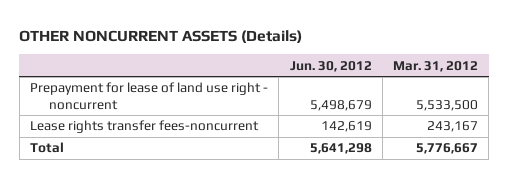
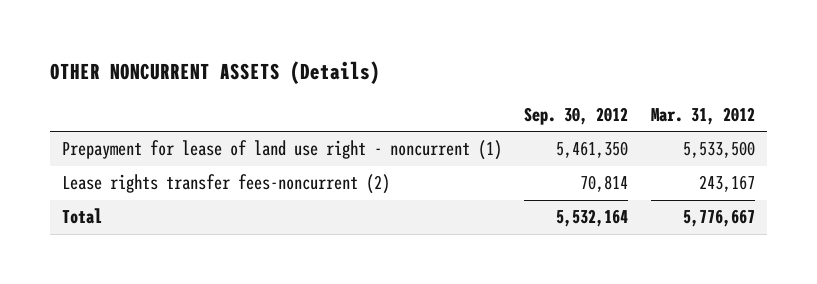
- | Jun. 30, 2012 | Mar. 31, 2012
+ | Sep. 30, 2012 | Mar. 31, 2012
- Prepayment for lease of land use right - noncurrent | 5,498,679 | 5,533,500
- Lease rights transfer fees-noncurrent | 142,619 | 243,167
+ Prepayment for lease of land use right - noncurrent (1) | 5,461,350 | 5,533,500
+ Lease rights transfer fees-noncurrent (2) | 70,814 | 243,167

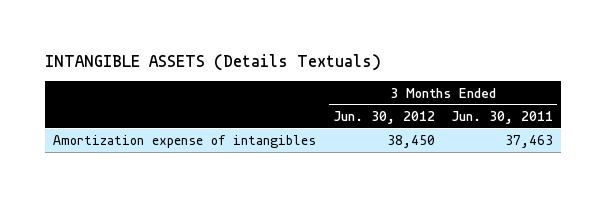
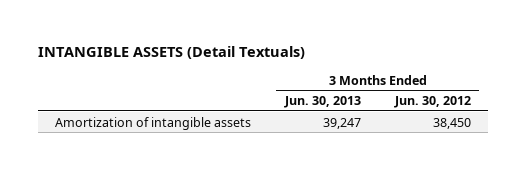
- INTANGIBLE ASSETS (Details Textuals)
+ INTANGIBLE ASSETS (Detail Textuals)
- | 3 Months Ended Jun. 30, 2012 | 3 Months Ended Jun. 30, 2011
+ | 3 Months Ended Jun. 30, 2013 | 3 Months Ended Jun. 30, 2012
- Amortization expense of intangibles | 38,450 | 37,463
+ Amortization of intangible assets | 39,247 | 38,450

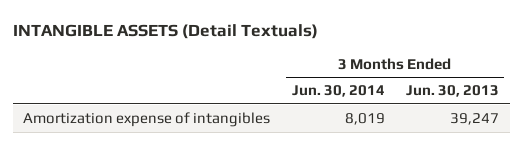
- | 3 Months Ended Jun. 30, 2013 | 3 Months Ended Jun. 30, 2012
+ | 3 Months Ended Jun. 30, 2014 | 3 Months Ended Jun. 30, 2013
- Amortization of intangible assets | 39,247 | 38,450
+ Amortization expense of intangibles | 8,019 | 39,247

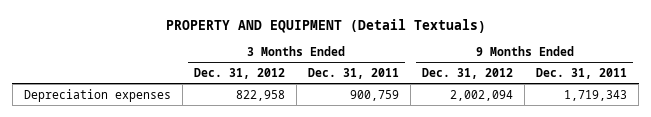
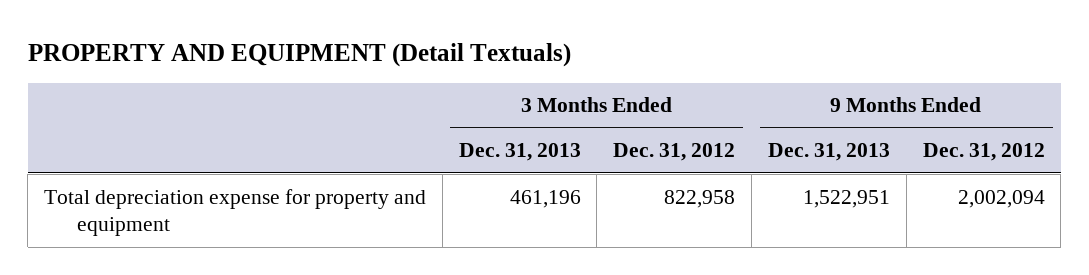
- | 3 Months Ended Dec. 31, 2012 | 3 Months Ended Dec. 31, 2011 | 9 Months Ended Dec. 31, 2012 | 9 Months Ended Dec. 31, 2011
+ | 3 Months Ended Dec. 31, 2013 | 3 Months Ended Dec. 31, 2012 | 9 Months Ended Dec. 31, 2013 | 9 Months Ended Dec. 31, 2012
- Depreciation expenses | 822,958 | 900,759 | 2,002,094 | 1,719,343
+ Total depreciation expense for property and equipment | 461,196 | 822,958 | 1,522,951 | 2,002,094

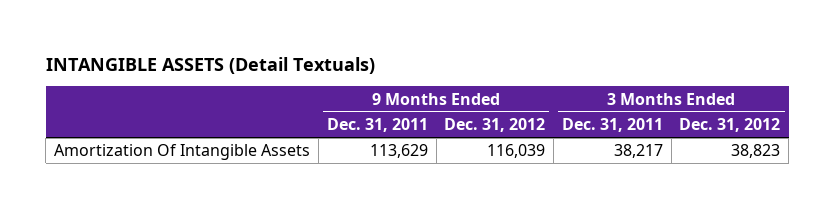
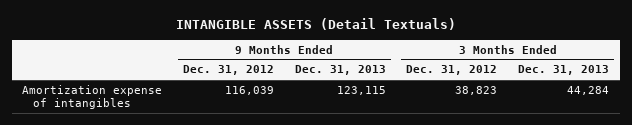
- | 9 Months Ended Dec. 31, 2011 | 9 Months Ended Dec. 31, 2012 | 3 Months Ended Dec. 31, 2011 | 3 Months Ended Dec. 31, 2012
+ | 9 Months Ended Dec. 31, 2012 | 9 Months Ended Dec. 31, 2013 | 3 Months Ended Dec. 31, 2012 | 3 Months Ended Dec. 31, 2013
- Amortization Of Intangible Assets | 113,629 | 116,039 | 38,217 | 38,823
+ Amortization expense of intangibles | 116,039 | 123,115 | 38,823 | 44,284

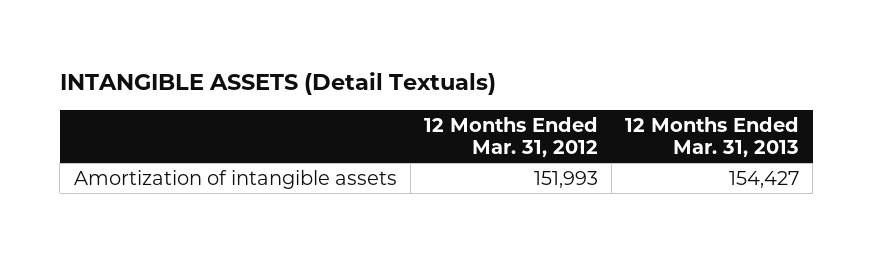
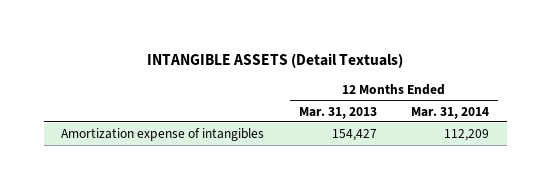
- | 12 Months Ended Mar. 31, 2012 | 12 Months Ended Mar. 31, 2013
+ | 12 Months Ended Mar. 31, 2013 | 12 Months Ended Mar. 31, 2014
- Amortization of intangible assets | 151,993 | 154,427
+ Amortization expense of intangibles | 154,427 | 112,209

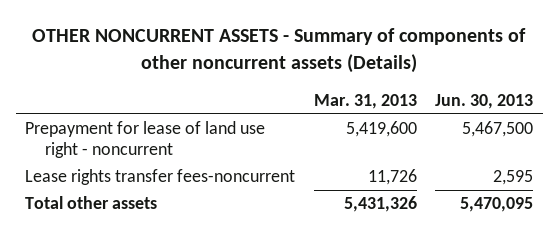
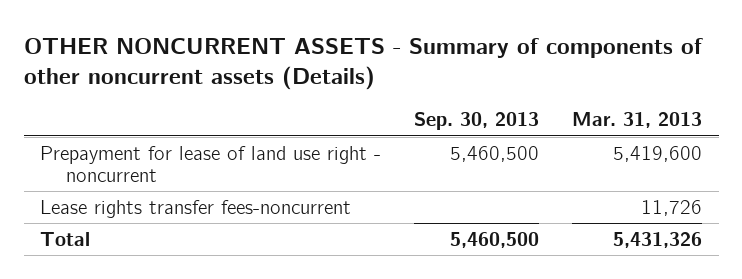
- | Mar. 31, 2013 | Jun. 30, 2013
+ | Sep. 30, 2013 | Mar. 31, 2013
- Total other assets | 5,431,326 | 5,470,095
+ Total | 5,460,500 | 5,431,326

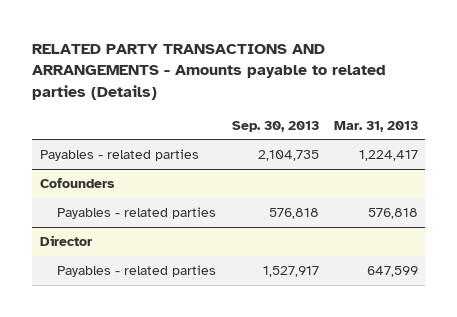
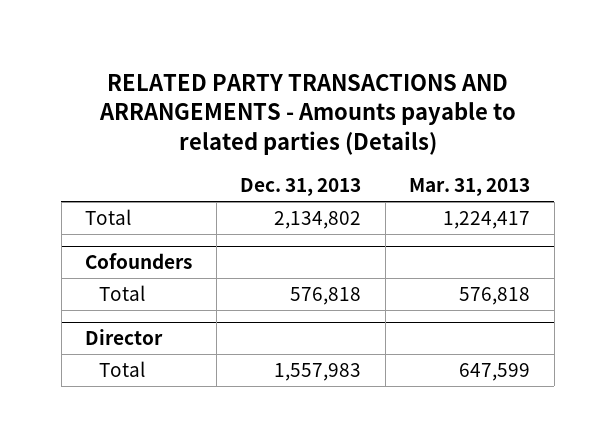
- | Sep. 30, 2013 | Mar. 31, 2013
+ | Dec. 31, 2013 | Mar. 31, 2013
- Payables - related parties | 2,104,735 | 1,224,417
+ Total | 2,134,802 | 1,224,417
@ Cofounders
- Payables - related parties | 576,818 | 576,818
+ Total | 576,818 | 576,818
@ Director
- Payables - related parties | 1,527,917 | 647,599
+ Total | 1,557,983 | 647,599

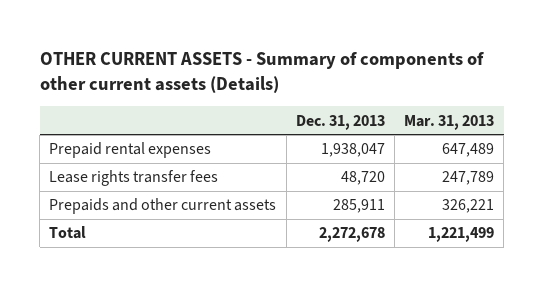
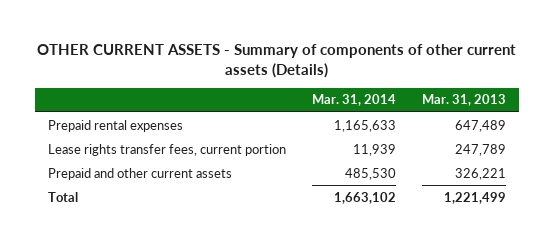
- | Dec. 31, 2013 | Mar. 31, 2013
+ | Mar. 31, 2014 | Mar. 31, 2013
- Lease rights transfer fees | 48,720 | 247,789
- Prepaids and other current assets | 285,911 | 326,221
+ Lease rights transfer fees, current portion | 11,939 | 247,789
+ Prepaid and other current assets | 485,530 | 326,221

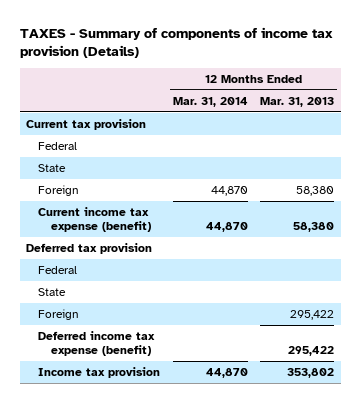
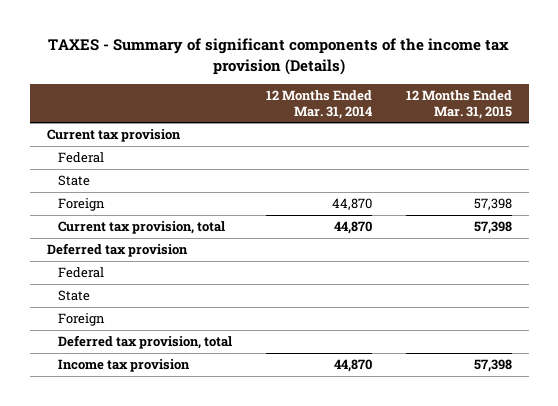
- TAXES - Summary of components of income tax provision (Details)
+ TAXES - Summary of significant components of the income tax provision (Details)
- | 12 Months Ended Mar. 31, 2014 | 12 Months Ended Mar. 31, 2013
+ | 12 Months Ended Mar. 31, 2014 | 12 Months Ended Mar. 31, 2015
- Current income tax expense (benefit) | 44,870 | 58,380
+ Current tax provision, total | 44,870 | 57,398
- Deferred income tax expense (benefit) | | 295,422
+ Deferred tax provision, total

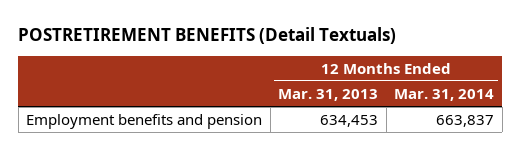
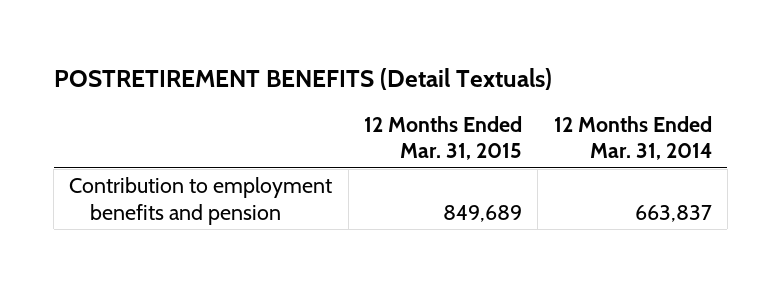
- | 12 Months Ended Mar. 31, 2013 | 12 Months Ended Mar. 31, 2014
+ | 12 Months Ended Mar. 31, 2015 | 12 Months Ended Mar. 31, 2014
- Employment benefits and pension | 634,453 | 663,837
+ Contribution to employment benefits and pension | 849,689 | 663,837

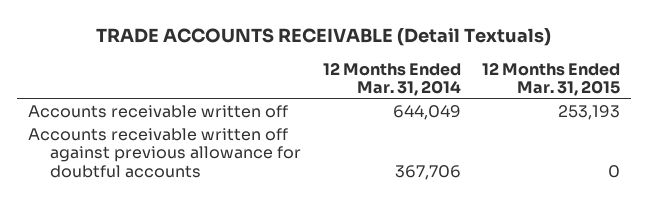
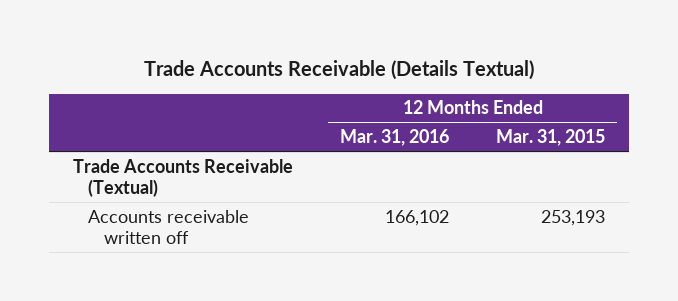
- TRADE ACCOUNTS RECEIVABLE (Detail Textuals)
+ Trade Accounts Receivable (Details Textual)
- | 12 Months Ended Mar. 31, 2014 | 12 Months Ended Mar. 31, 2015
+ | 12 Months Ended Mar. 31, 2016 | 12 Months Ended Mar. 31, 2015
+ Trade Accounts Receivable (Textual)
- Accounts receivable written off against previous allowance for doubtful accounts | 367,706 | 0

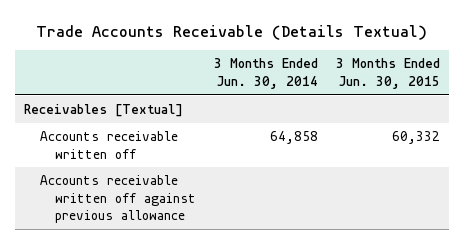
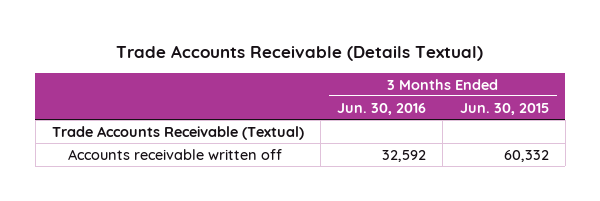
- | 3 Months Ended Jun. 30, 2014 | 3 Months Ended Jun. 30, 2015
+ | 3 Months Ended Jun. 30, 2016 | 3 Months Ended Jun. 30, 2015
- Receivables [Textual]
+ Trade Accounts Receivable (Textual)
- Accounts receivable written off against previous allowance

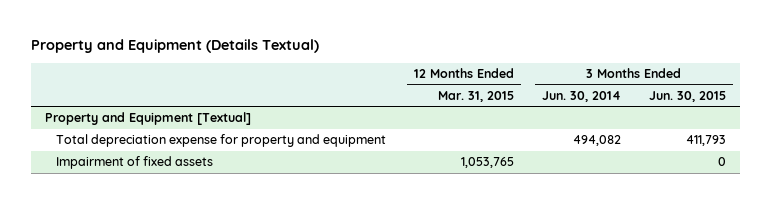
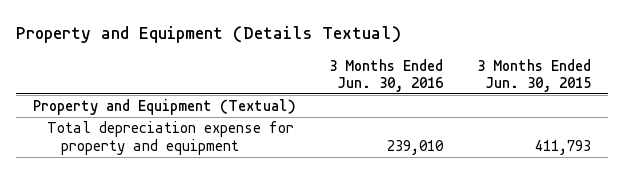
- | 12 Months Ended Mar. 31, 2015 | 3 Months Ended Jun. 30, 2014 | 3 Months Ended Jun. 30, 2015
+ | 3 Months Ended Jun. 30, 2016 | 3 Months Ended Jun. 30, 2015
- Property and Equipment [Textual]
+ Property and Equipment (Textual)
- Impairment of fixed assets | 1,053,765 | | 0

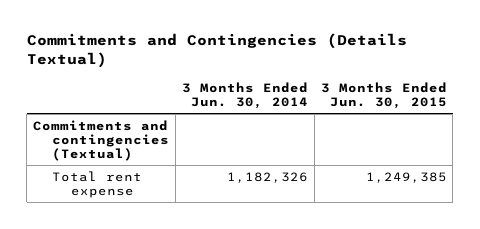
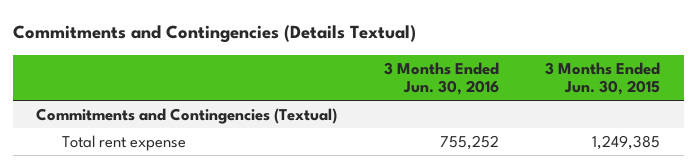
- | 3 Months Ended Jun. 30, 2014 | 3 Months Ended Jun. 30, 2015
+ | 3 Months Ended Jun. 30, 2016 | 3 Months Ended Jun. 30, 2015
- Commitments and contingencies (Textual)
+ Commitments and Contingencies (Textual)

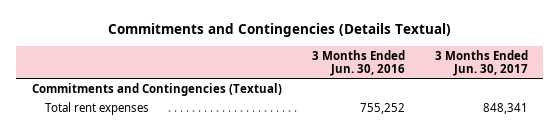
- | 3 Months Ended Jun. 30, 2016 | 3 Months Ended Jun. 30, 2015
+ | 3 Months Ended Jun. 30, 2016 | 3 Months Ended Jun. 30, 2017
- Total rent expense | 755,252 | 1,249,385
+ Total rent expenses | 755,252 | 848,341

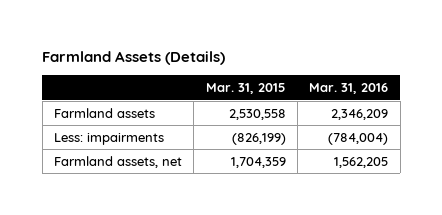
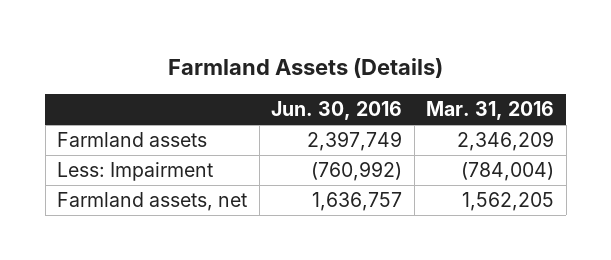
- | Mar. 31, 2015 | Mar. 31, 2016
+ | Jun. 30, 2016 | Mar. 31, 2016
- Less: impairments | (826,199) | (784,004)
+ Less: Impairment | (760,992) | (784,004)

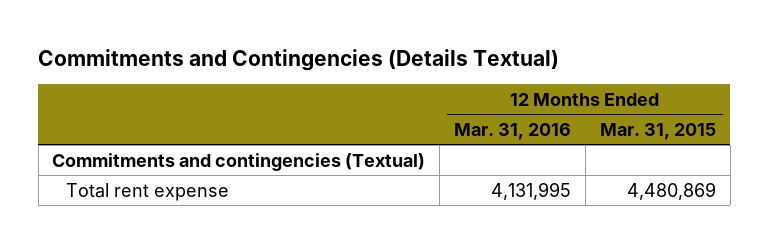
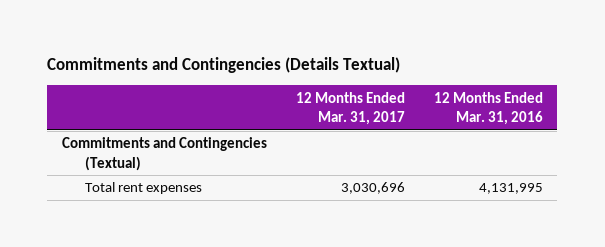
- | 12 Months Ended Mar. 31, 2016 | 12 Months Ended Mar. 31, 2015
+ | 12 Months Ended Mar. 31, 2017 | 12 Months Ended Mar. 31, 2016
- Commitments and contingencies (Textual)
- Total rent expense | 4,131,995 | 4,480,869
+ Commitments and Contingencies (Textual)
+ Total rent expenses | 3,030,696 | 4,131,995

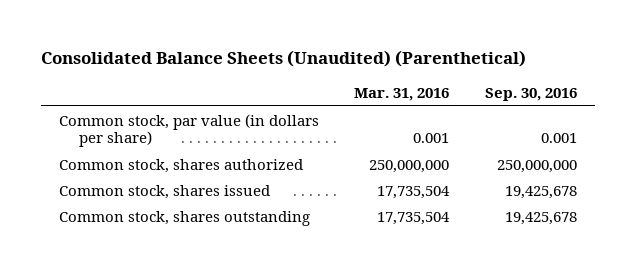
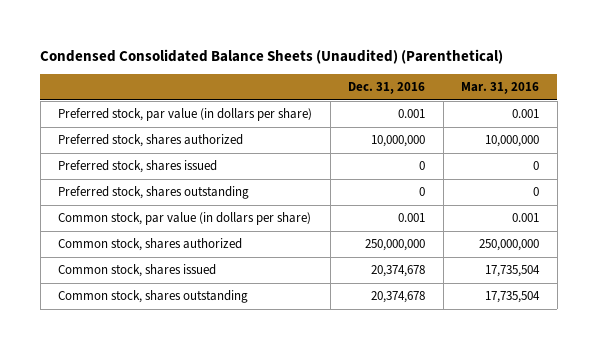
- Consolidated Balance Sheets (Unaudited) (Parenthetical)
+ Condensed Consolidated Balance Sheets (Unaudited) (Parenthetical)
- | Mar. 31, 2016 | Sep. 30, 2016
+ | Dec. 31, 2016 | Mar. 31, 2016
+ Preferred stock, par value (in dollars per share) | 0.001 | 0.001
+ Preferred stock, shares authorized | 10,000,000 | 10,000,000
+ Preferred stock, shares issued | 0 | 0
+ Preferred stock, shares outstanding | 0 | 0

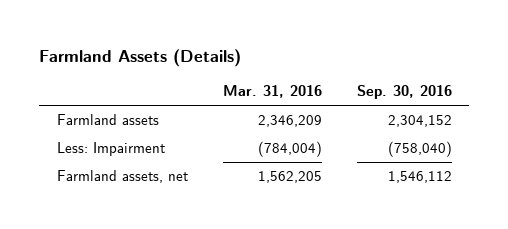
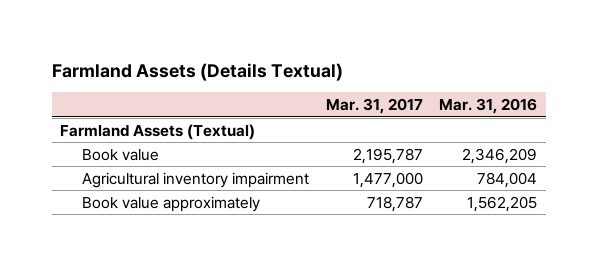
- Farmland Assets (Details)
+ Farmland Assets (Details Textual)
- | Mar. 31, 2016 | Sep. 30, 2016
+ | Mar. 31, 2017 | Mar. 31, 2016
- Farmland assets | 2,346,209 | 2,304,152
- Less: Impairment | (784,004) | (758,040)
- Farmland assets, net | 1,562,205 | 1,546,112
+ Farmland Assets (Textual)
+ Book value | 2,195,787 | 2,346,209
+ Agricultural inventory impairment | 1,477,000 | 784,004
+ Book value approximately | 718,787 | 1,562,205

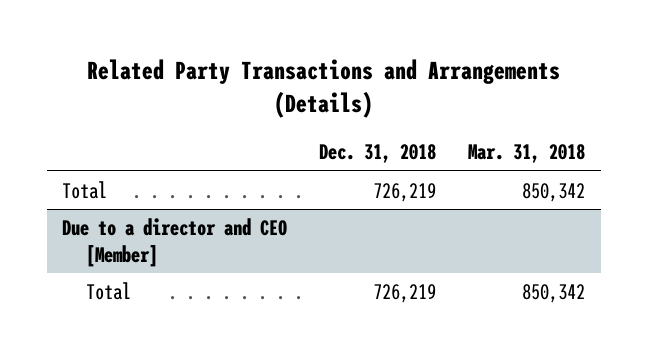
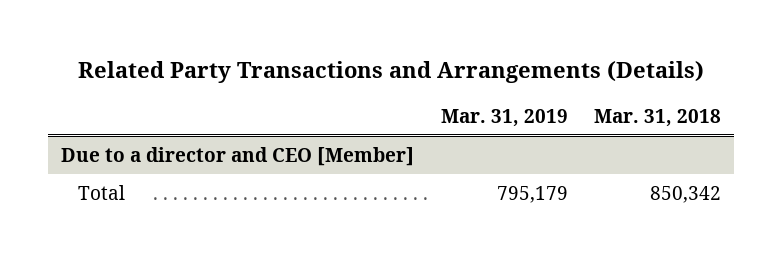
- | Dec. 31, 2018 | Mar. 31, 2018
+ | Mar. 31, 2019 | Mar. 31, 2018
- Total | 726,219 | 850,342

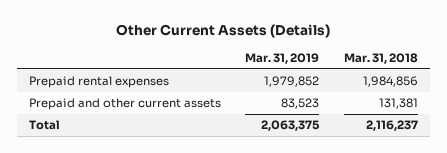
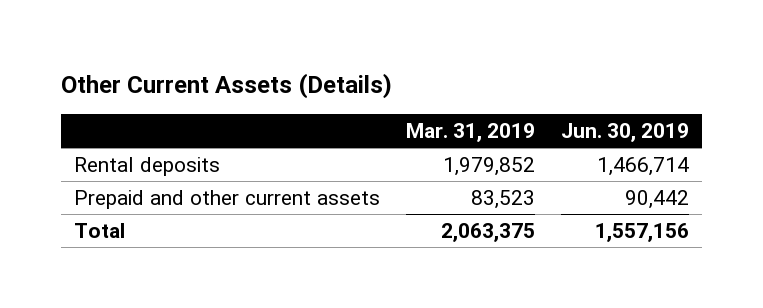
- | Mar. 31, 2019 | Mar. 31, 2018
+ | Mar. 31, 2019 | Jun. 30, 2019
- Prepaid rental expenses | 1,979,852 | 1,984,856
+ Rental deposits | 1,979,852 | 1,466,714

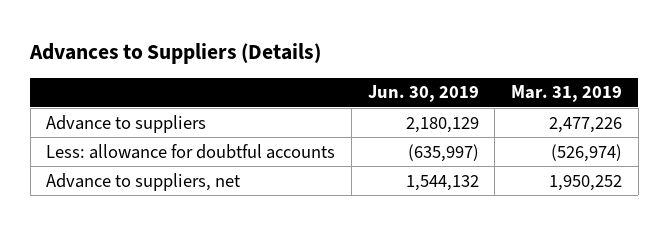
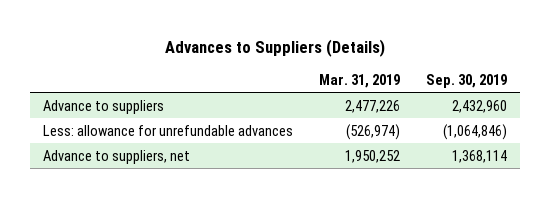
- | Jun. 30, 2019 | Mar. 31, 2019
+ | Mar. 31, 2019 | Sep. 30, 2019
- Less: allowance for doubtful accounts | (635,997) | (526,974)
+ Less: allowance for unrefundable advances | (526,974) | (1,064,846)

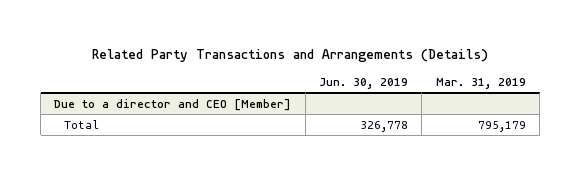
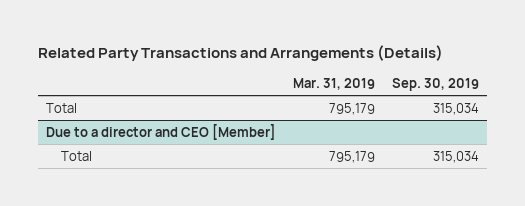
- | Jun. 30, 2019 | Mar. 31, 2019
+ | Mar. 31, 2019 | Sep. 30, 2019
+ Total | 795,179 | 315,034

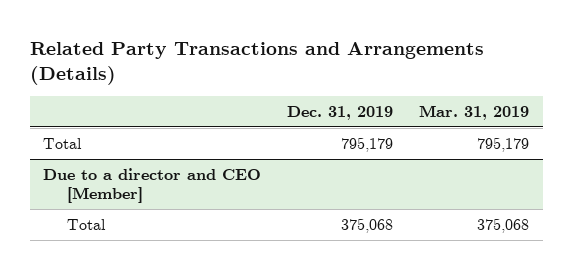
- | Mar. 31, 2019 | Sep. 30, 2019
+ | Dec. 31, 2019 | Mar. 31, 2019
@ Due to a director and CEO [Member]
- Total | 795,179 | 315,034
+ Total | 375,068 | 375,068

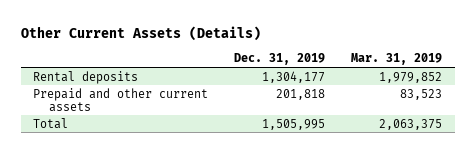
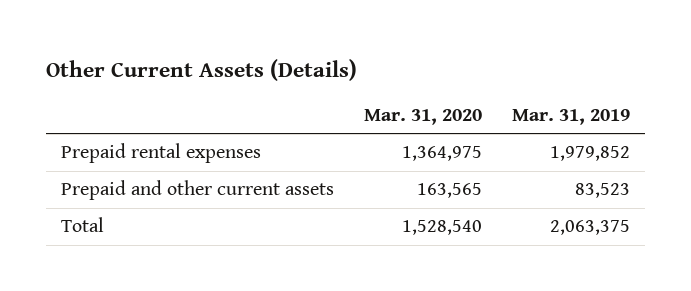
- | Dec. 31, 2019 | Mar. 31, 2019
+ | Mar. 31, 2020 | Mar. 31, 2019
- Rental deposits | 1,304,177 | 1,979,852
+ Prepaid rental expenses | 1,364,975 | 1,979,852

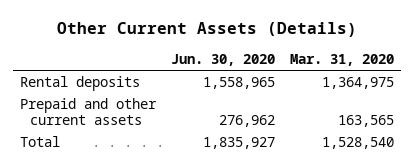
- | Mar. 31, 2020 | Mar. 31, 2019
+ | Jun. 30, 2020 | Mar. 31, 2020
- Prepaid rental expenses | 1,364,975 | 1,979,852
+ Rental deposits | 1,558,965 | 1,364,975

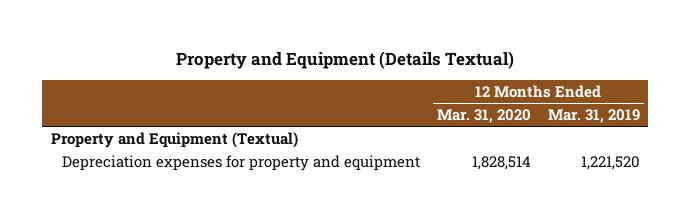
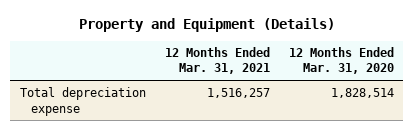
- Property and Equipment (Details Textual)
+ Property and Equipment (Details)
- | 12 Months Ended Mar. 31, 2020 | 12 Months Ended Mar. 31, 2019
+ | 12 Months Ended Mar. 31, 2021 | 12 Months Ended Mar. 31, 2020
- Property and Equipment (Textual)
- Depreciation expenses for property and equipment | 1,828,514 | 1,221,520
+ Total depreciation expense | 1,516,257 | 1,828,514

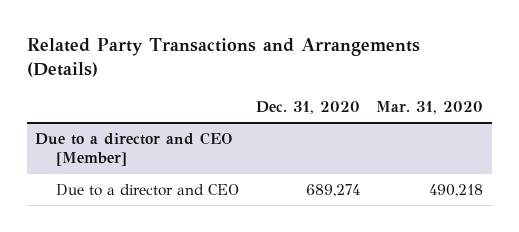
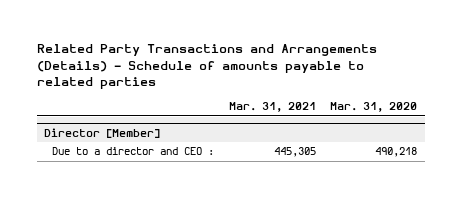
- Related Party Transactions and Arrangements (Details)
+ Related Party Transactions and Arrangements (Details) - Schedule of amounts payable to related parties
- | Dec. 31, 2020 | Mar. 31, 2020
+ | Mar. 31, 2021 | Mar. 31, 2020
- Due to a director and CEO [Member]
- Due to a director and CEO | 689,274 | 490,218
+ Director [Member]
+ Due to a director and CEO : | 445,305 | 490,218

